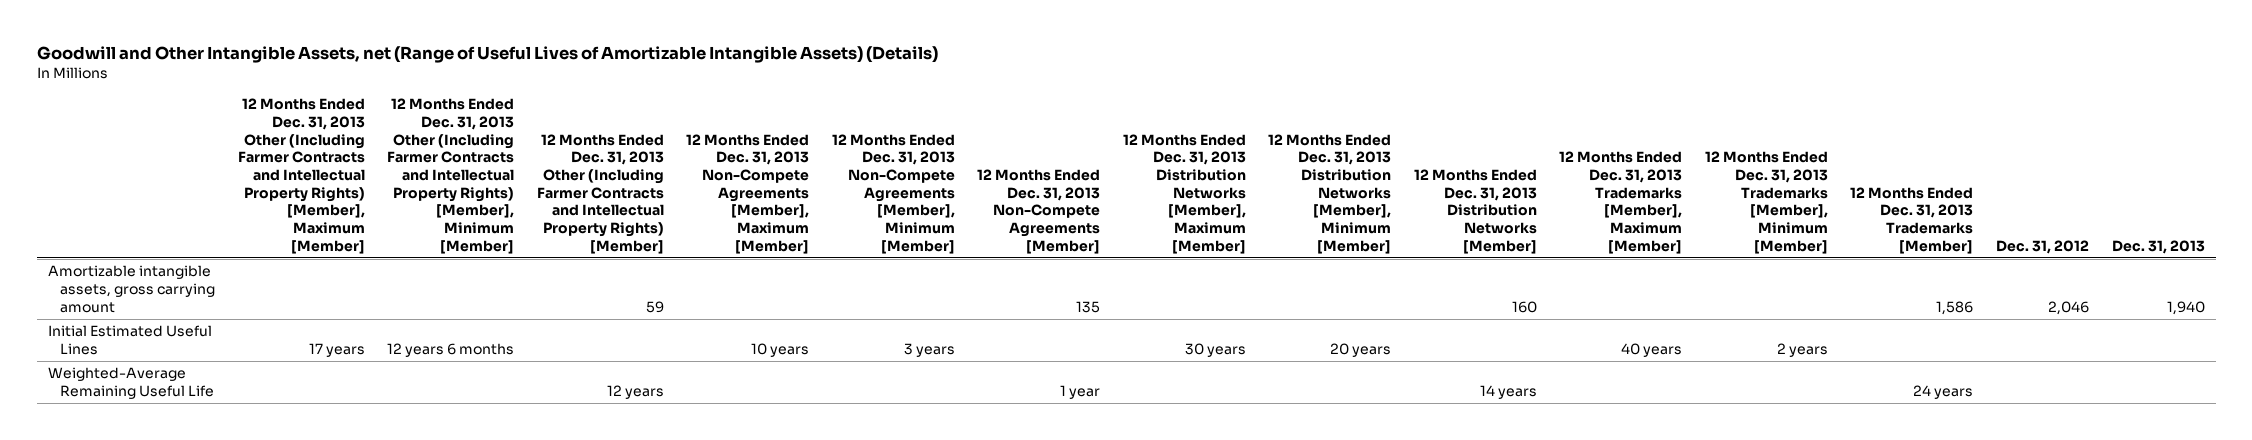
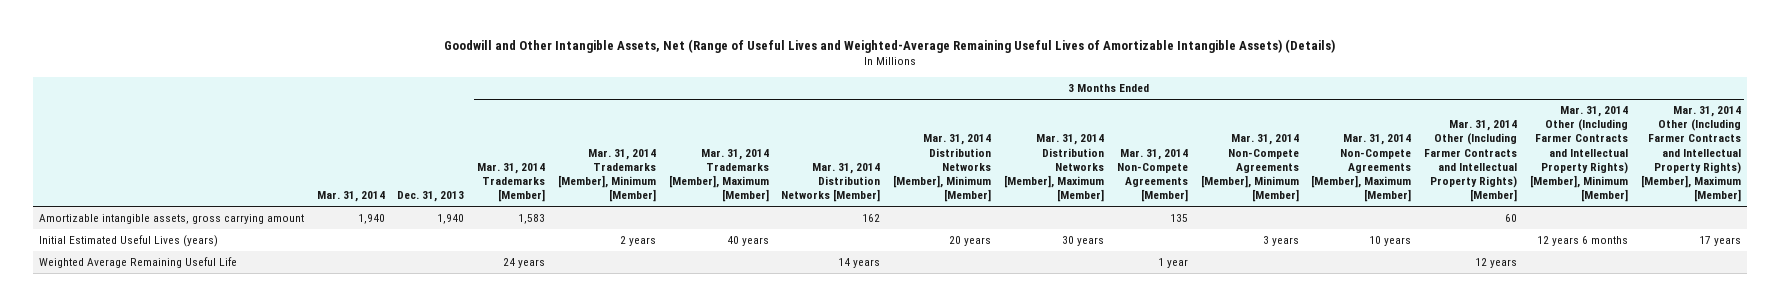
- Goodwill and Other Intangible Assets, net (Range of Useful Lives of Amortizable Intangible Assets) (Details)
+ Goodwill and Other Intangible Assets, Net (Range of Useful Lives and Weighted-Average Remaining Useful Lives of Amortizable Intangible Assets) (Details)
- | 12 Months Ended Dec. 31, 2013 Other (Including Farmer Contracts and Intellectual Property Rights) [Member], Maximum [Member] | 12 Months Ended Dec. 31, 2013 Other (Including Farmer Contracts and Intellectual Property Rights) [Member], Minimum [Member] | 12 Months Ended Dec. 31, 2013 Other (Including Farmer Contracts and Intellectual Property Rights) [Member] | 12 Months Ended Dec. 31, 2013 Non-Compete Agreements [Member], Maximum [Member] | 12 Months Ended Dec. 31, 2013 Non-Compete Agreements [Member], Minimum [Member] | 12 Months Ended Dec. 31, 2013 Non-Compete Agreements [Member] | 12 Months Ended Dec. 31, 2013 Distribution Networks [Member], Maximum [Member] | 12 Months Ended Dec. 31, 2013 Distribution Networks [Member], Minimum [Member] | 12 Months Ended Dec. 31, 2013 Distribution Networks [Member] | 12 Months Ended Dec. 31, 2013 Trademarks [Member], Maximum [Member] | 12 Months Ended Dec. 31, 2013 Trademarks [Member], Minimum [Member] | 12 Months Ended Dec. 31, 2013 Trademarks [Member] | Dec. 31, 2012 | Dec. 31, 2013
+ | Mar. 31, 2014 | Dec. 31, 2013 | 3 Months Ended Mar. 31, 2014 Trademarks [Member] | 3 Months Ended Mar. 31, 2014 Trademarks [Member], Minimum [Member] | 3 Months Ended Mar. 31, 2014 Trademarks [Member], Maximum [Member] | 3 Months Ended Mar. 31, 2014 Distribution Networks [Member] | 3 Months Ended Mar. 31, 2014 Distribution Networks [Member], Minimum [Member] | 3 Months Ended Mar. 31, 2014 Distribution Networks [Member], Maximum [Member] | 3 Months Ended Mar. 31, 2014 Non-Compete Agreements [Member] | 3 Months Ended Mar. 31, 2014 Non-Compete Agreements [Member], Minimum [Member] | 3 Months Ended Mar. 31, 2014 Non-Compete Agreements [Member], Maximum [Member] | 3 Months Ended Mar. 31, 2014 Other (Including Farmer Contracts and Intellectual Property Rights) [Member] | 3 Months Ended Mar. 31, 2014 Other (Including Farmer Contracts and Intellectual Property Rights) [Member], Minimum [Member] | 3 Months Ended Mar. 31, 2014 Other (Including Farmer Contracts and Intellectual Property Rights) [Member], Maximum [Member]
- Initial Estimated Useful Lines | 17 years | 12 years 6 months | | 10 years | 3 years | | 30 years | 20 years | | 40 years | 2 years | | |
- Weighted-Average Remaining Useful Life | | | 12 years | | | 1 year | | | 14 years | | | 24 years | |
+ Initial Estimated Useful Lives (years) | | | | 2 years | 40 years | | 20 years | 30 years | | 3 years | 10 years | | 12 years 6 months | 17 years
+ Weighted Average Remaining Useful Life | | | 24 years | | | 14 years | | | 1 year | | | 12 years | |

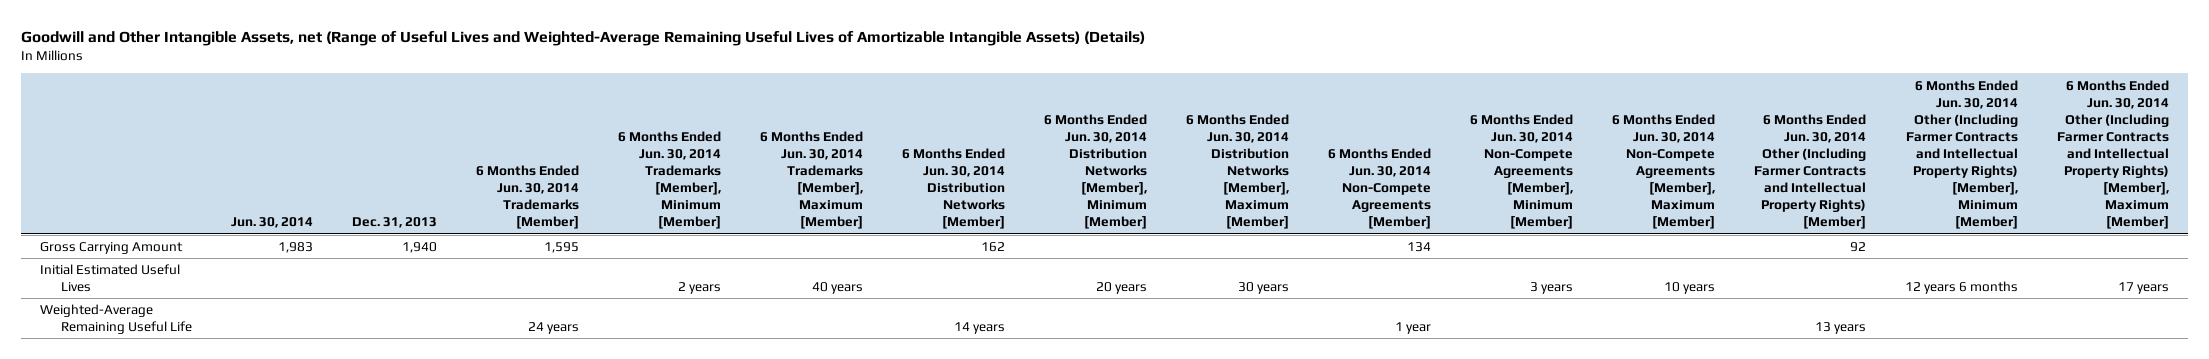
- Goodwill and Other Intangible Assets, Net (Range of Useful Lives and Weighted-Average Remaining Useful Lives of Amortizable Intangible Assets) (Details)
+ Goodwill and Other Intangible Assets, net (Range of Useful Lives and Weighted-Average Remaining Useful Lives of Amortizable Intangible Assets) (Details)
- | Mar. 31, 2014 | Dec. 31, 2013 | 3 Months Ended Mar. 31, 2014 Trademarks [Member] | 3 Months Ended Mar. 31, 2014 Trademarks [Member], Minimum [Member] | 3 Months Ended Mar. 31, 2014 Trademarks [Member], Maximum [Member] | 3 Months Ended Mar. 31, 2014 Distribution Networks [Member] | 3 Months Ended Mar. 31, 2014 Distribution Networks [Member], Minimum [Member] | 3 Months Ended Mar. 31, 2014 Distribution Networks [Member], Maximum [Member] | 3 Months Ended Mar. 31, 2014 Non-Compete Agreements [Member] | 3 Months Ended Mar. 31, 2014 Non-Compete Agreements [Member], Minimum [Member] | 3 Months Ended Mar. 31, 2014 Non-Compete Agreements [Member], Maximum [Member] | 3 Months Ended Mar. 31, 2014 Other (Including Farmer Contracts and Intellectual Property Rights) [Member] | 3 Months Ended Mar. 31, 2014 Other (Including Farmer Contracts and Intellectual Property Rights) [Member], Minimum [Member] | 3 Months Ended Mar. 31, 2014 Other (Including Farmer Contracts and Intellectual Property Rights) [Member], Maximum [Member]
+ | Jun. 30, 2014 | Dec. 31, 2013 | 6 Months Ended Jun. 30, 2014 Trademarks [Member] | 6 Months Ended Jun. 30, 2014 Trademarks [Member], Minimum [Member] | 6 Months Ended Jun. 30, 2014 Trademarks [Member], Maximum [Member] | 6 Months Ended Jun. 30, 2014 Distribution Networks [Member] | 6 Months Ended Jun. 30, 2014 Distribution Networks [Member], Minimum [Member] | 6 Months Ended Jun. 30, 2014 Distribution Networks [Member], Maximum [Member] | 6 Months Ended Jun. 30, 2014 Non-Compete Agreements [Member] | 6 Months Ended Jun. 30, 2014 Non-Compete Agreements [Member], Minimum [Member] | 6 Months Ended Jun. 30, 2014 Non-Compete Agreements [Member], Maximum [Member] | 6 Months Ended Jun. 30, 2014 Other (Including Farmer Contracts and Intellectual Property Rights) [Member] | 6 Months Ended Jun. 30, 2014 Other (Including Farmer Contracts and Intellectual Property Rights) [Member], Minimum [Member] | 6 Months Ended Jun. 30, 2014 Other (Including Farmer Contracts and Intellectual Property Rights) [Member], Maximum [Member]
- Amortizable intangible assets, gross carrying amount | 1,940 | 1,940 | 1,583 | | | 162 | | | 135 | | | 60 | |
- Initial Estimated Useful Lives (years) | | | | 2 years | 40 years | | 20 years | 30 years | | 3 years | 10 years | | 12 years 6 months | 17 years
- Weighted Average Remaining Useful Life | | | 24 years | | | 14 years | | | 1 year | | | 12 years | |
+ Gross Carrying Amount | 1,983 | 1,940 | 1,595 | | | 162 | | | 134 | | | 92 | |
+ Initial Estimated Useful Lives | | | | 2 years | 40 years | | 20 years | 30 years | | 3 years | 10 years | | 12 years 6 months | 17 years
+ Weighted-Average Remaining Useful Life | | | 24 years | | | 14 years | | | 1 year | | | 13 years | |

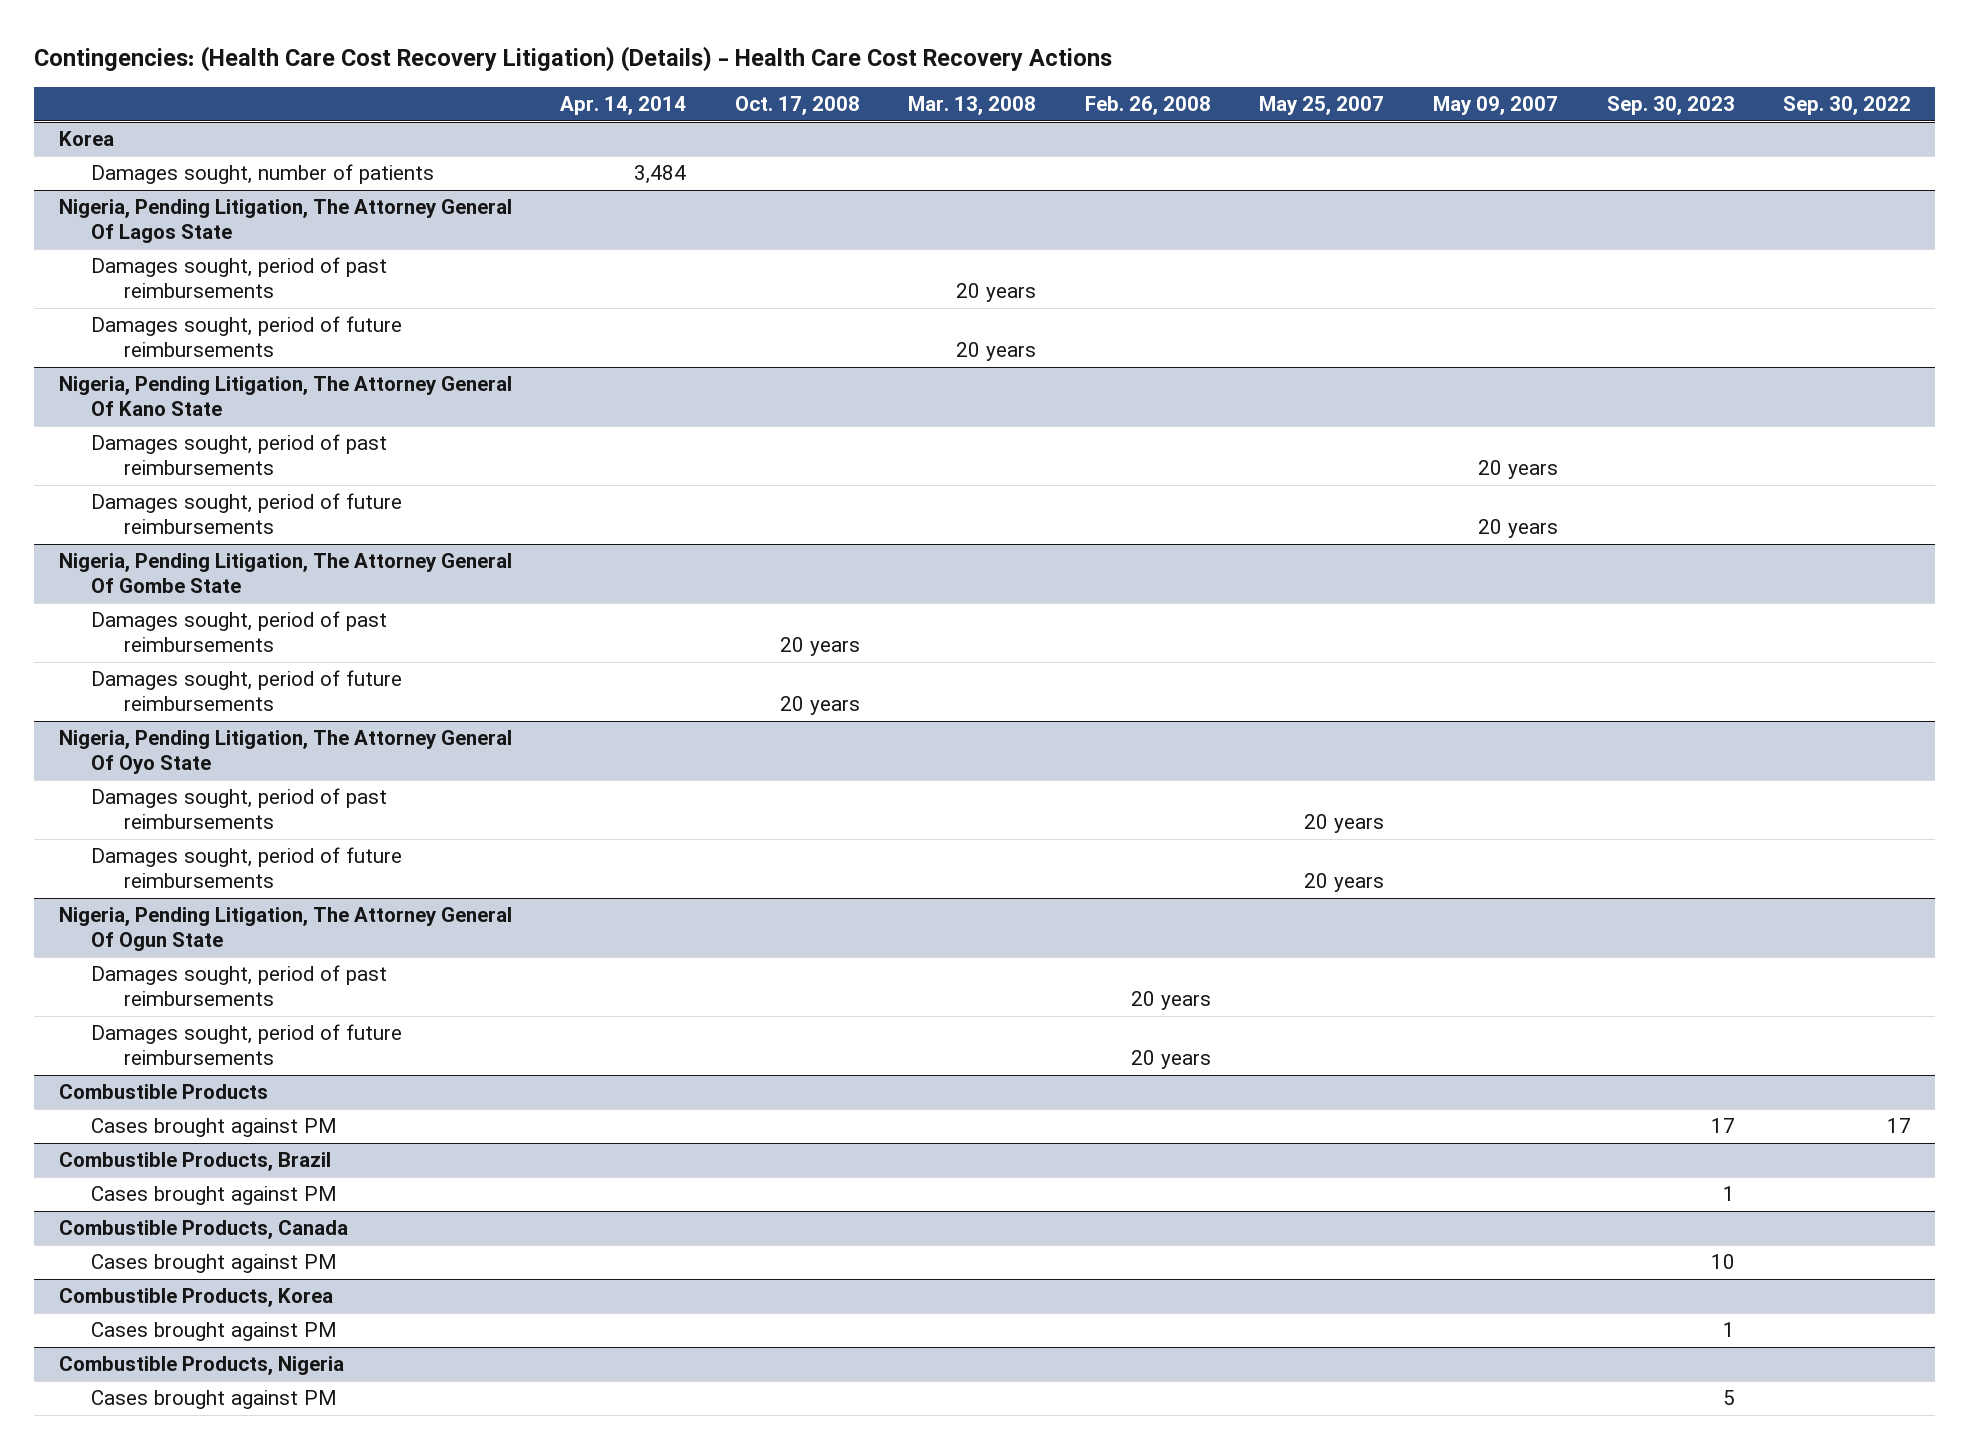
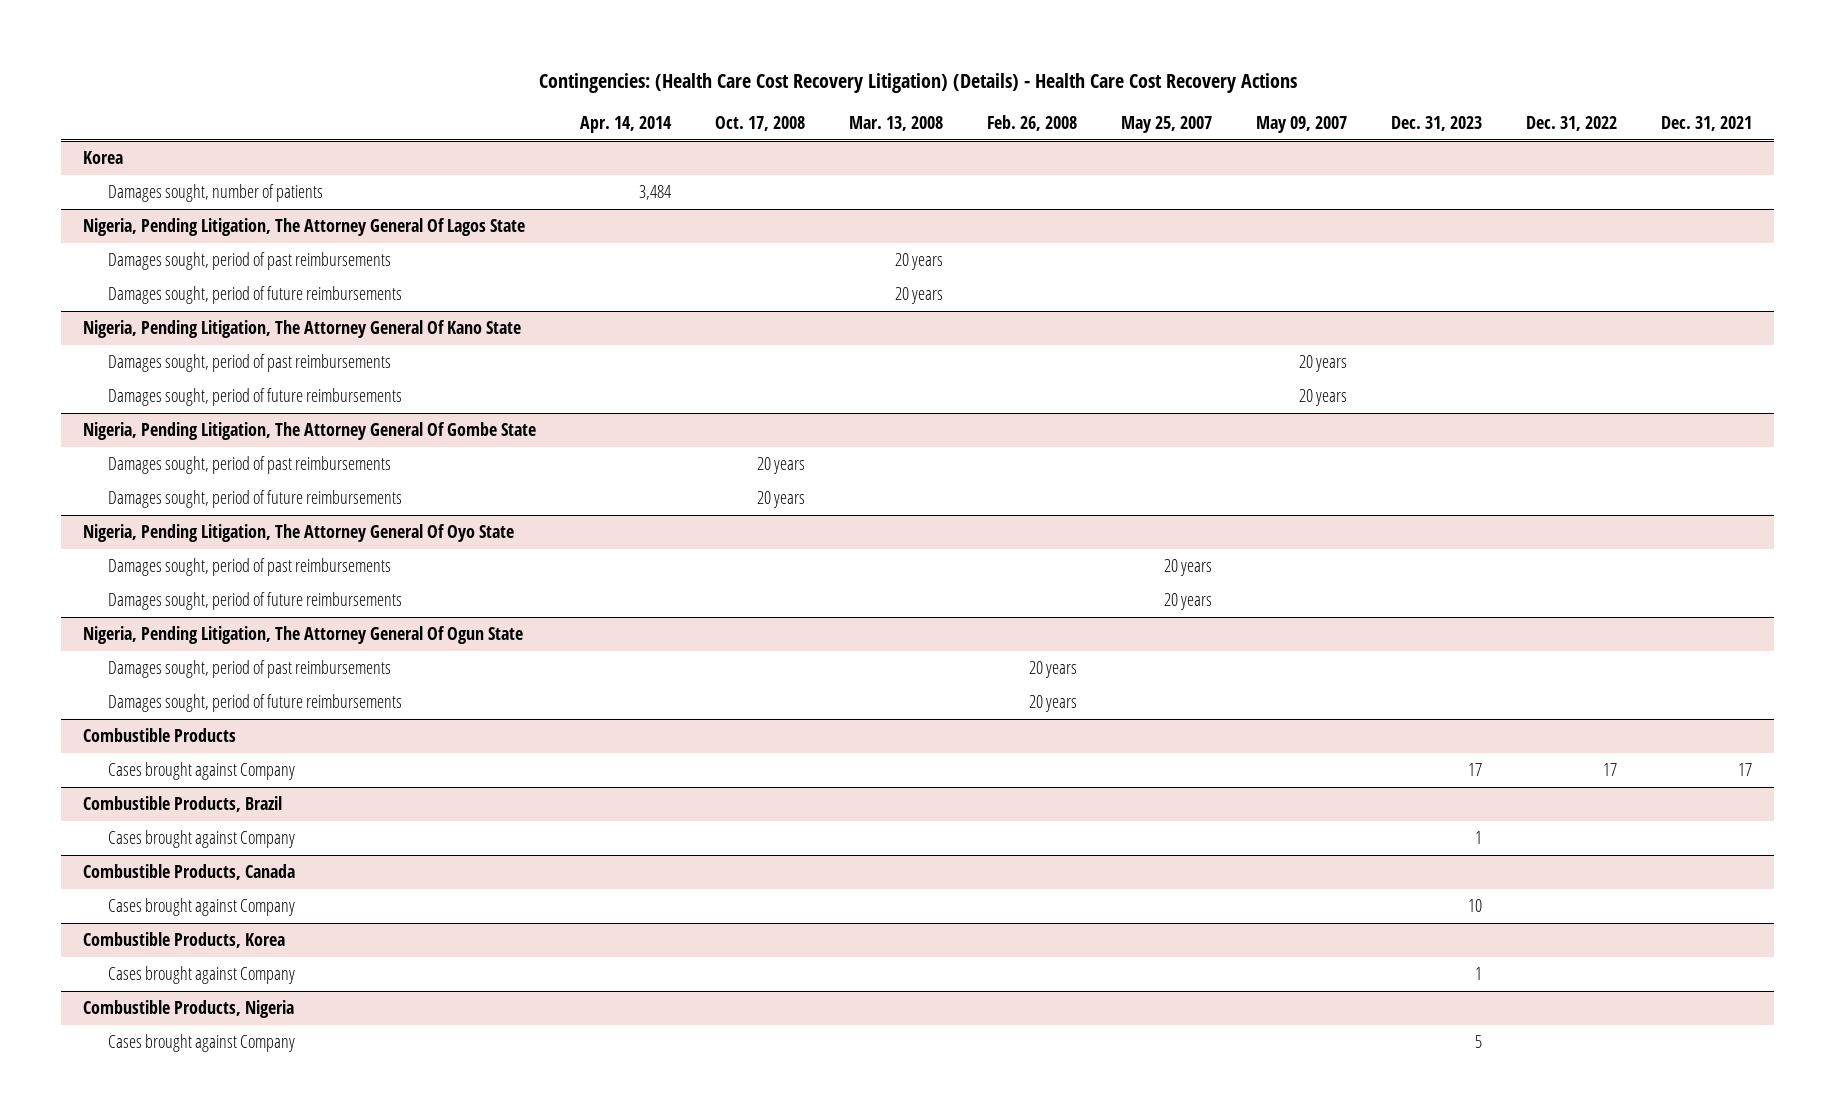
- | Apr. 14, 2014 | Oct. 17, 2008 | Mar. 13, 2008 | Feb. 26, 2008 | May 25, 2007 | May 09, 2007 | Sep. 30, 2023 | Sep. 30, 2022
+ | Apr. 14, 2014 | Oct. 17, 2008 | Mar. 13, 2008 | Feb. 26, 2008 | May 25, 2007 | May 09, 2007 | Dec. 31, 2023 | Dec. 31, 2022 | Dec. 31, 2021
@ Combustible Products
- Cases brought against PM | | | | | | | 17 | 17
+ Cases brought against Company | | | | | | | 17 | 17 | 17
@ Combustible Products, Brazil
- Cases brought against PM | | | | | | | 1 |
+ Cases brought against Company | | | | | | | 1 | |
@ Combustible Products, Canada
- Cases brought against PM | | | | | | | 10 |
+ Cases brought against Company | | | | | | | 10 | |
@ Combustible Products, Korea
- Cases brought against PM | | | | | | | 1 |
+ Cases brought against Company | | | | | | | 1 | |
@ Combustible Products, Nigeria
- Cases brought against PM | | | | | | | 5 |
+ Cases brought against Company | | | | | | | 5 | |

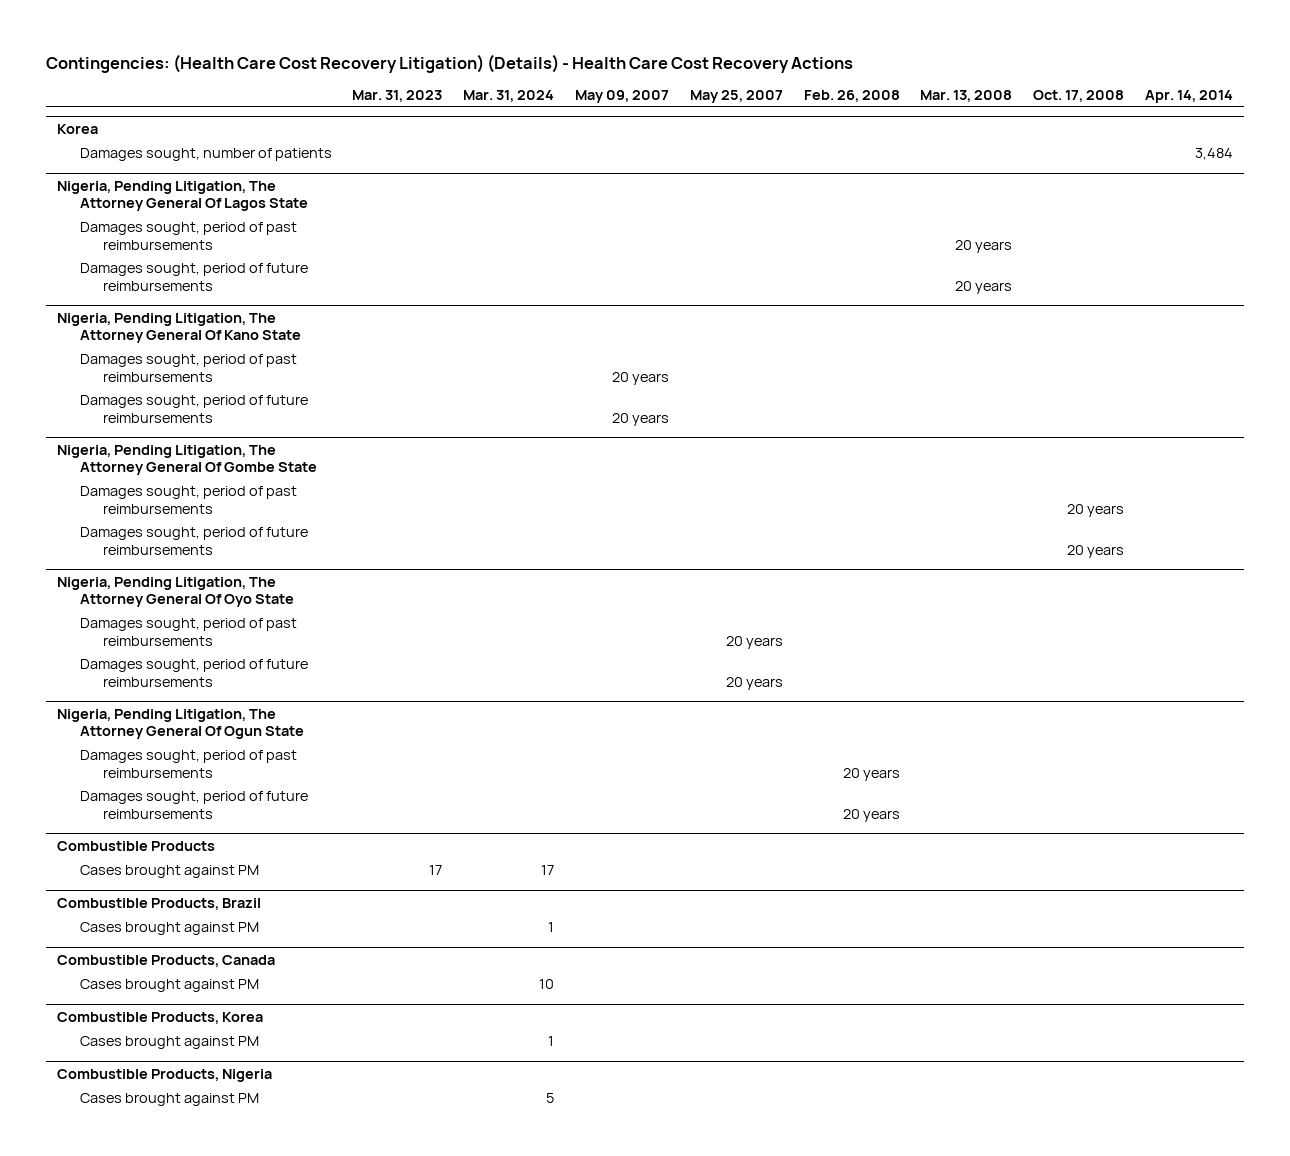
- | Apr. 14, 2014 | Oct. 17, 2008 | Mar. 13, 2008 | Feb. 26, 2008 | May 25, 2007 | May 09, 2007 | Dec. 31, 2023 | Dec. 31, 2022 | Dec. 31, 2021
+ | Mar. 31, 2023 | Mar. 31, 2024 | May 09, 2007 | May 25, 2007 | Feb. 26, 2008 | Mar. 13, 2008 | Oct. 17, 2008 | Apr. 14, 2014
@ Combustible Products
- Cases brought against Company | | | | | | | 17 | 17 | 17
+ Cases brought against PM | 17 | 17 | | | | | |
@ Combustible Products, Brazil
- Cases brought against Company | | | | | | | 1 | |
+ Cases brought against PM | | 1 | | | | | |
@ Combustible Products, Canada
- Cases brought against Company | | | | | | | 10 | |
+ Cases brought against PM | | 10 | | | | | |
@ Combustible Products, Korea
- Cases brought against Company | | | | | | | 1 | |
+ Cases brought against PM | | 1 | | | | | |
@ Combustible Products, Nigeria
- Cases brought against Company | | | | | | | 5 | |
+ Cases brought against PM | | 5 | | | | | |

